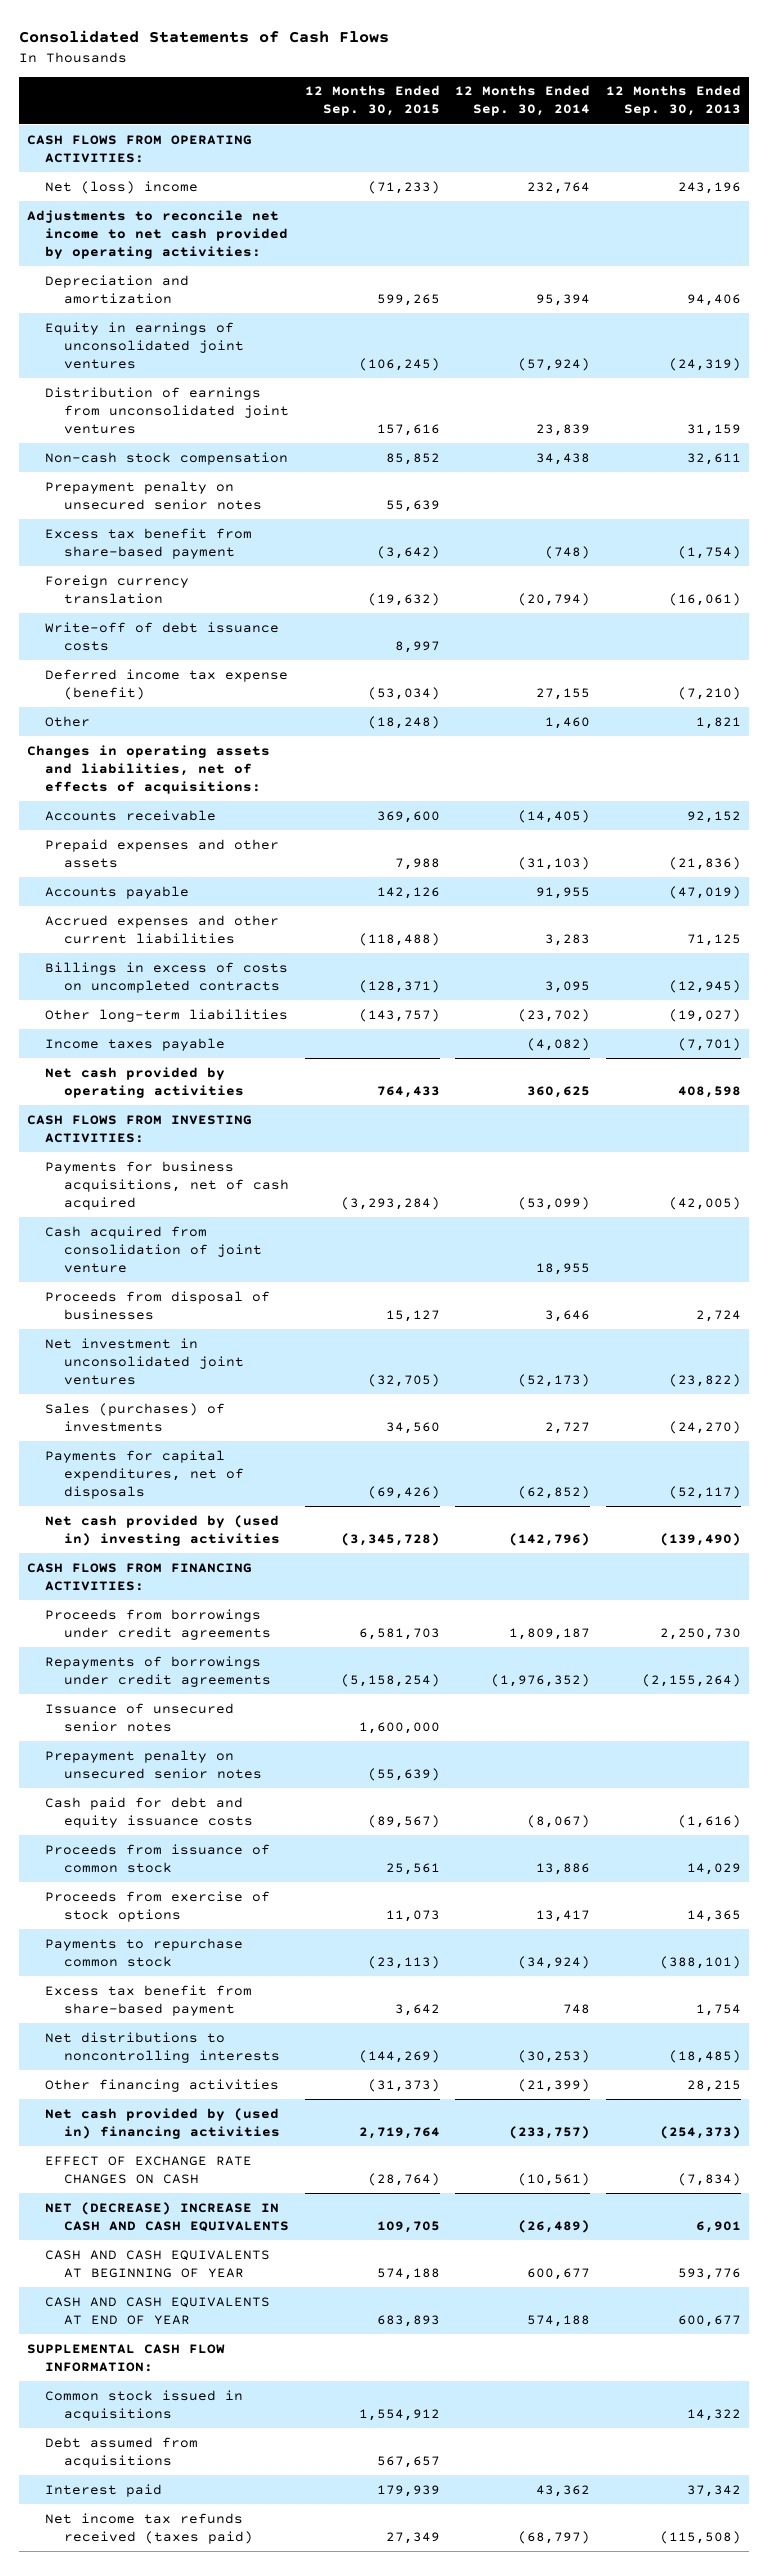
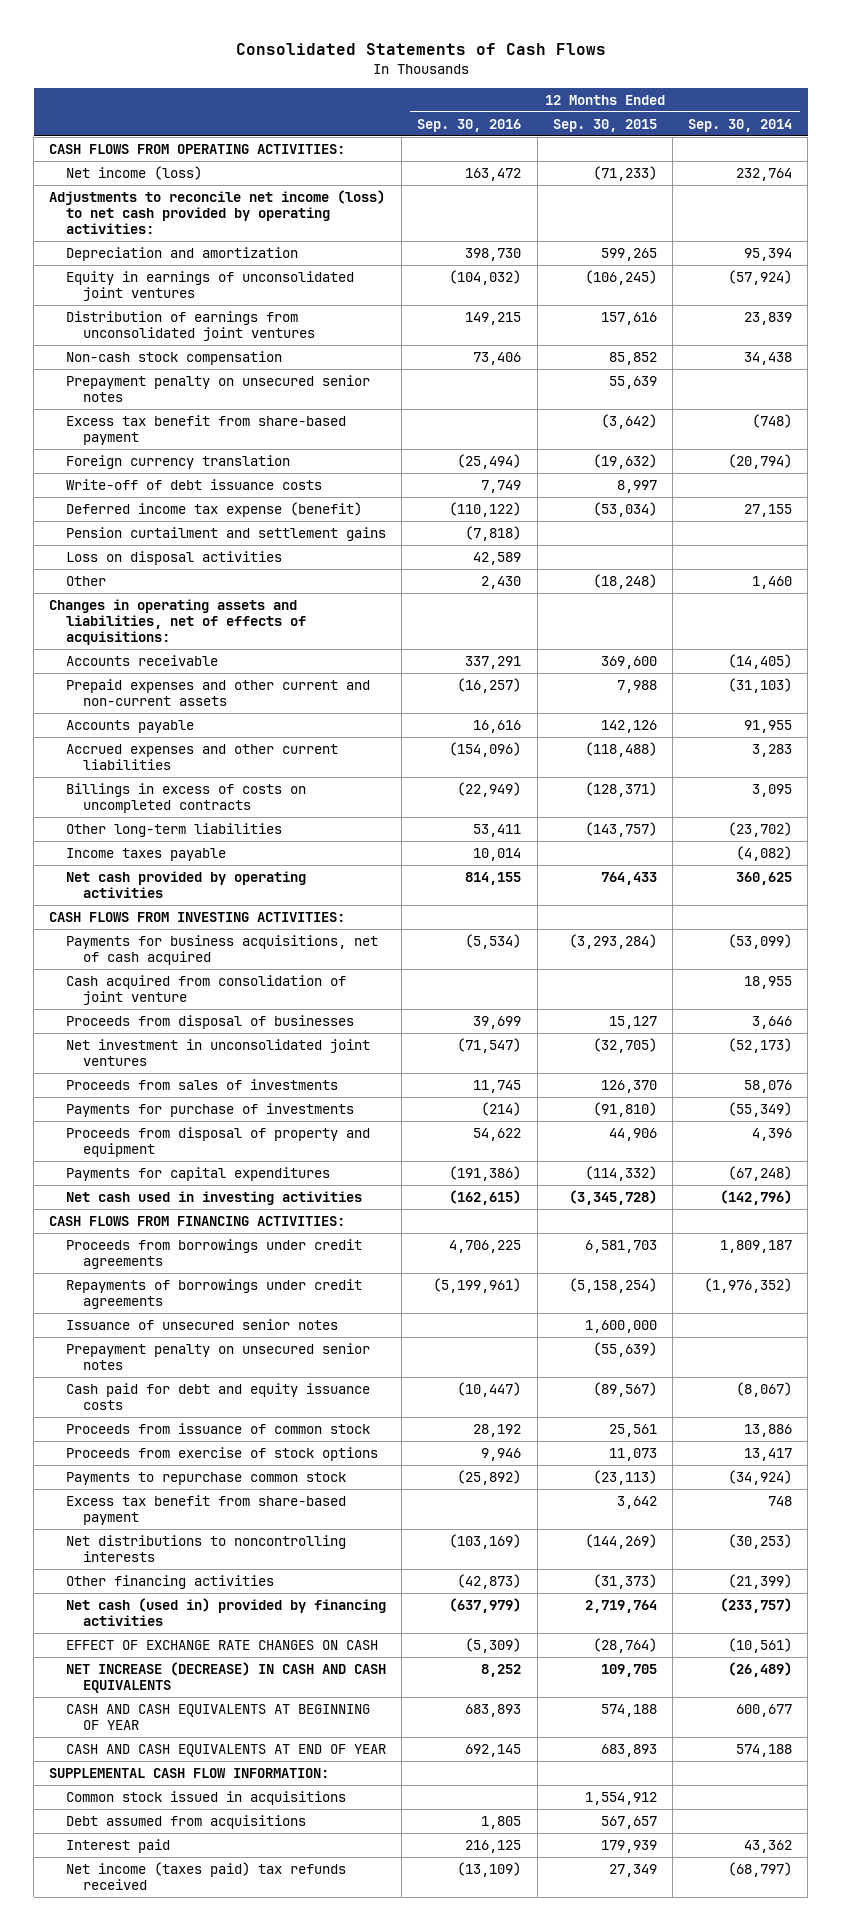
- | 12 Months Ended Sep. 30, 2015 | 12 Months Ended Sep. 30, 2014 | 12 Months Ended Sep. 30, 2013
+ | 12 Months Ended Sep. 30, 2016 | 12 Months Ended Sep. 30, 2015 | 12 Months Ended Sep. 30, 2014
- Net (loss) income | (71,233) | 232,764 | 243,196
- Adjustments to reconcile net income to net cash provided by operating activities:
+ Net income (loss) | 163,472 | (71,233) | 232,764
+ Adjustments to reconcile net income (loss) to net cash provided by operating activities:
+ Pension curtailment and settlement gains | (7,818) | |
+ Loss on disposal activities | 42,589 | |
- Prepaid expenses and other assets | 7,988 | (31,103) | (21,836)
+ Prepaid expenses and other current and non-current assets | (16,257) | 7,988 | (31,103)
- Sales (purchases) of investments | 34,560 | 2,727 | (24,270)
- Payments for capital expenditures, net of disposals | (69,426) | (62,852) | (52,117)
- Net cash provided by (used in) investing activities | (3,345,728) | (142,796) | (139,490)
+ Proceeds from sales of investments | 11,745 | 126,370 | 58,076
+ Payments for purchase of investments | (214) | (91,810) | (55,349)
+ Proceeds from disposal of property and equipment | 54,622 | 44,906 | 4,396
+ Payments for capital expenditures | (191,386) | (114,332) | (67,248)
+ Net cash used in investing activities | (162,615) | (3,345,728) | (142,796)
- Net cash provided by (used in) financing activities | 2,719,764 | (233,757) | (254,373)
+ Net cash (used in) provided by financing activities | (637,979) | 2,719,764 | (233,757)
- NET (DECREASE) INCREASE IN CASH AND CASH EQUIVALENTS | 109,705 | (26,489) | 6,901
+ NET INCREASE (DECREASE) IN CASH AND CASH EQUIVALENTS | 8,252 | 109,705 | (26,489)
- Net income tax refunds received (taxes paid) | 27,349 | (68,797) | (115,508)
+ Net income (taxes paid) tax refunds received | (13,109) | 27,349 | (68,797)

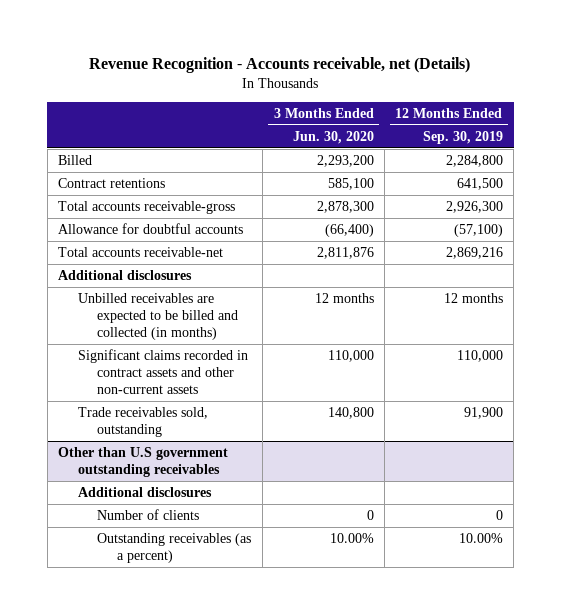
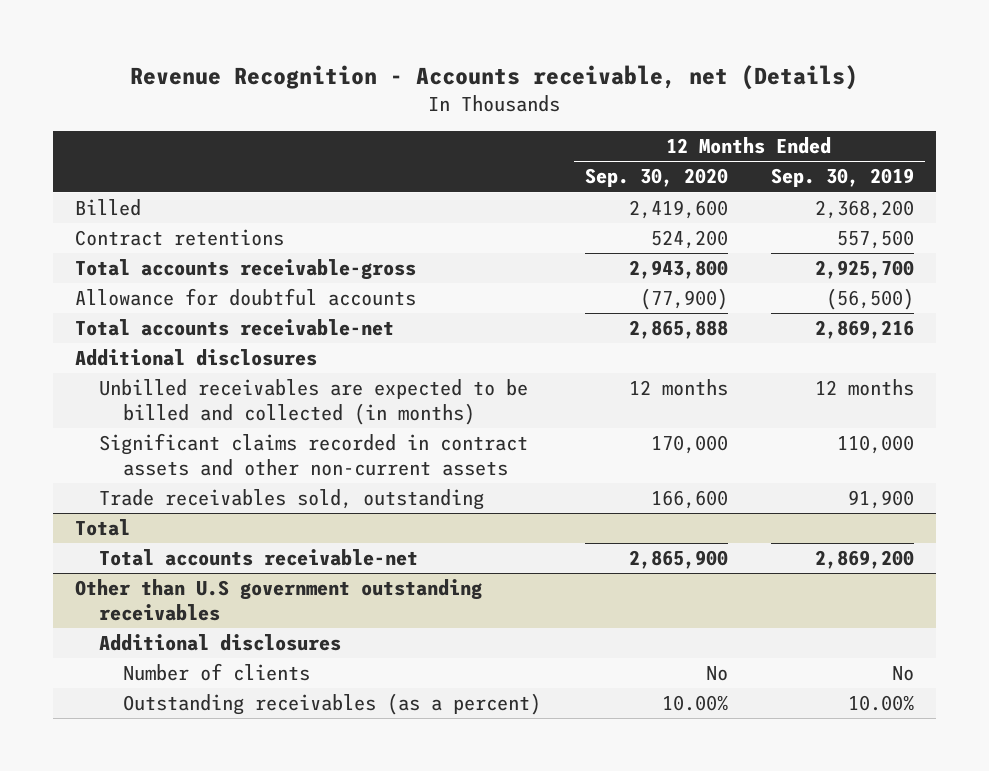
- | 3 Months Ended Jun. 30, 2020 | 12 Months Ended Sep. 30, 2019
+ | 12 Months Ended Sep. 30, 2020 | 12 Months Ended Sep. 30, 2019
- Billed | 2,293,200 | 2,284,800
- Contract retentions | 585,100 | 641,500
- Total accounts receivable-gross | 2,878,300 | 2,926,300
- Allowance for doubtful accounts | (66,400) | (57,100)
+ Billed | 2,419,600 | 2,368,200
+ Contract retentions | 524,200 | 557,500
+ Total accounts receivable-gross | 2,943,800 | 2,925,700
+ Allowance for doubtful accounts | (77,900) | (56,500)
+ Total
+ Total accounts receivable-net | 2,865,900 | 2,869,200
@ Other than U.S government outstanding receivables
- Number of clients | 0 | 0
+ Number of clients | No | No

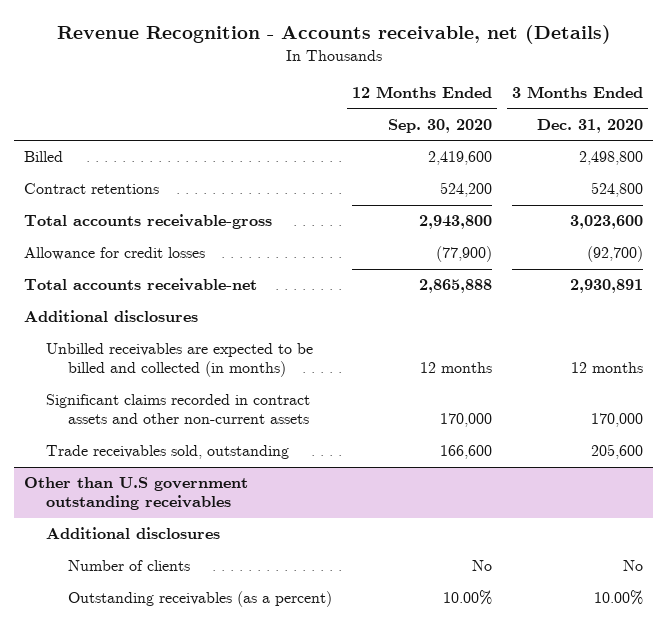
- | 12 Months Ended Sep. 30, 2020 | 12 Months Ended Sep. 30, 2019
+ | 12 Months Ended Sep. 30, 2020 | 3 Months Ended Dec. 31, 2020
- Allowance for doubtful accounts | (77,900) | (56,500)
+ Allowance for credit losses | (77,900) | (92,700)
- Total
- Total accounts receivable-net | 2,865,900 | 2,869,200

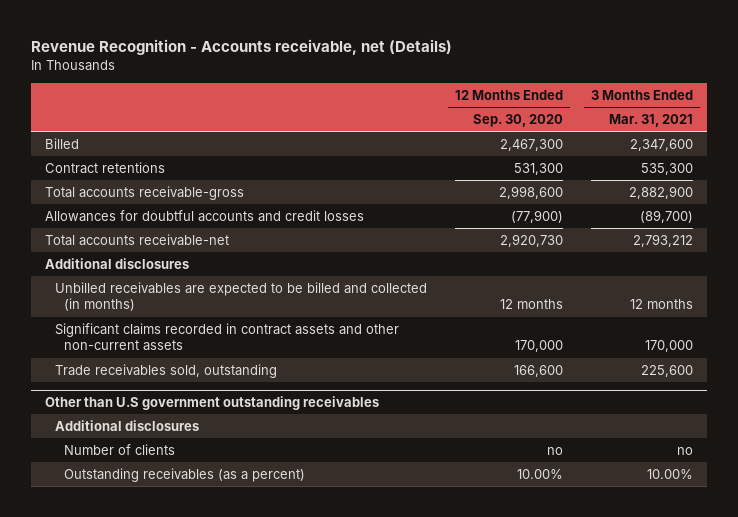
- | 12 Months Ended Sep. 30, 2020 | 3 Months Ended Dec. 31, 2020
+ | 12 Months Ended Sep. 30, 2020 | 3 Months Ended Mar. 31, 2021
- Billed | 2,419,600 | 2,498,800
- Contract retentions | 524,200 | 524,800
- Total accounts receivable-gross | 2,943,800 | 3,023,600
- Allowance for credit losses | (77,900) | (92,700)
- Total accounts receivable-net | 2,865,888 | 2,930,891
+ Billed | 2,467,300 | 2,347,600
+ Contract retentions | 531,300 | 535,300
+ Total accounts receivable-gross | 2,998,600 | 2,882,900
+ Allowances for doubtful accounts and credit losses | (77,900) | (89,700)
+ Total accounts receivable-net | 2,920,730 | 2,793,212
@ Other than U.S government outstanding receivables
- Number of clients | No | No
+ Number of clients | no | no

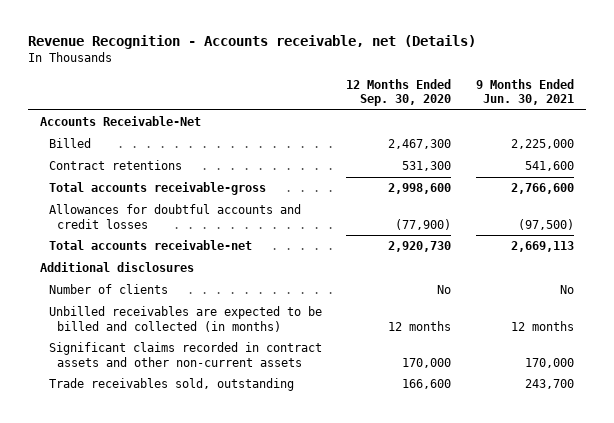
- | 12 Months Ended Sep. 30, 2020 | 3 Months Ended Mar. 31, 2021
+ | 12 Months Ended Sep. 30, 2020 | 9 Months Ended Jun. 30, 2021
+ Accounts Receivable-Net
+ Number of clients | No | No
- Other than U.S government outstanding receivables
- Additional disclosures
- Number of clients | no | no
- Outstanding receivables (as a percent) | 10.00% | 10.00%

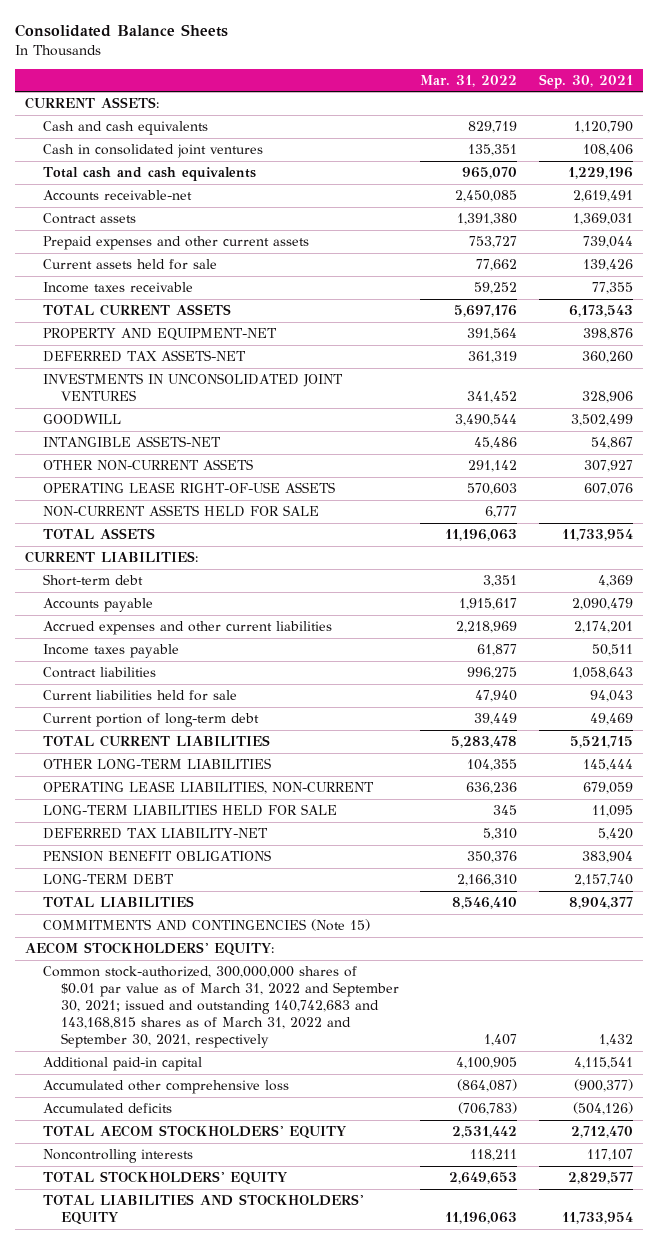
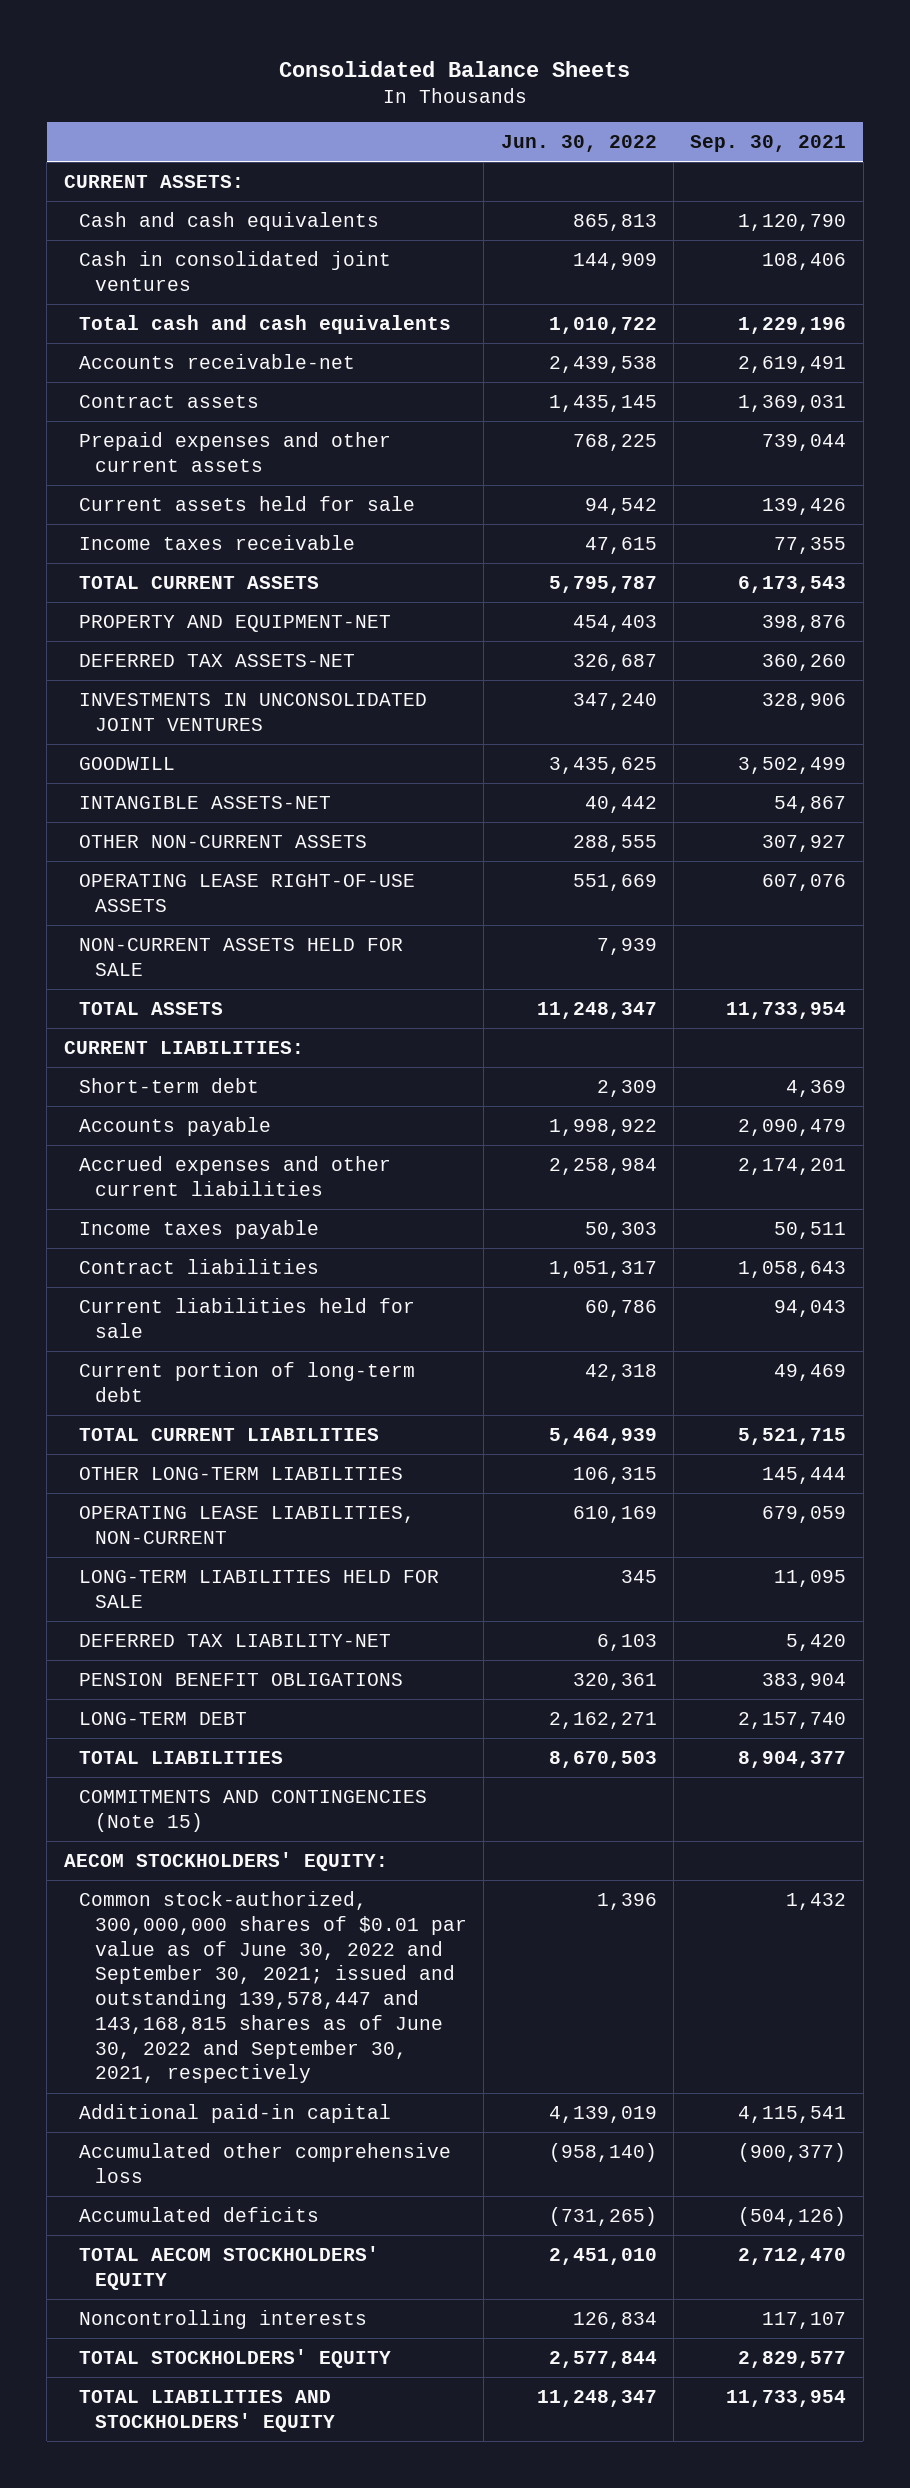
- | Mar. 31, 2022 | Sep. 30, 2021
+ | Jun. 30, 2022 | Sep. 30, 2021
- Common stock-authorized, 300,000,000 shares of $0.01 par value as of March 31, 2022 and September 30, 2021; issued and outstanding 140,742,683 and 143,168,815 shares as of March 31, 2022 and September 30, 2021, respectively | 1,407 | 1,432
+ Common stock-authorized, 300,000,000 shares of $0.01 par value as of June 30, 2022 and September 30, 2021; issued and outstanding 139,578,447 and 143,168,815 shares as of June 30, 2022 and September 30, 2021, respectively | 1,396 | 1,432

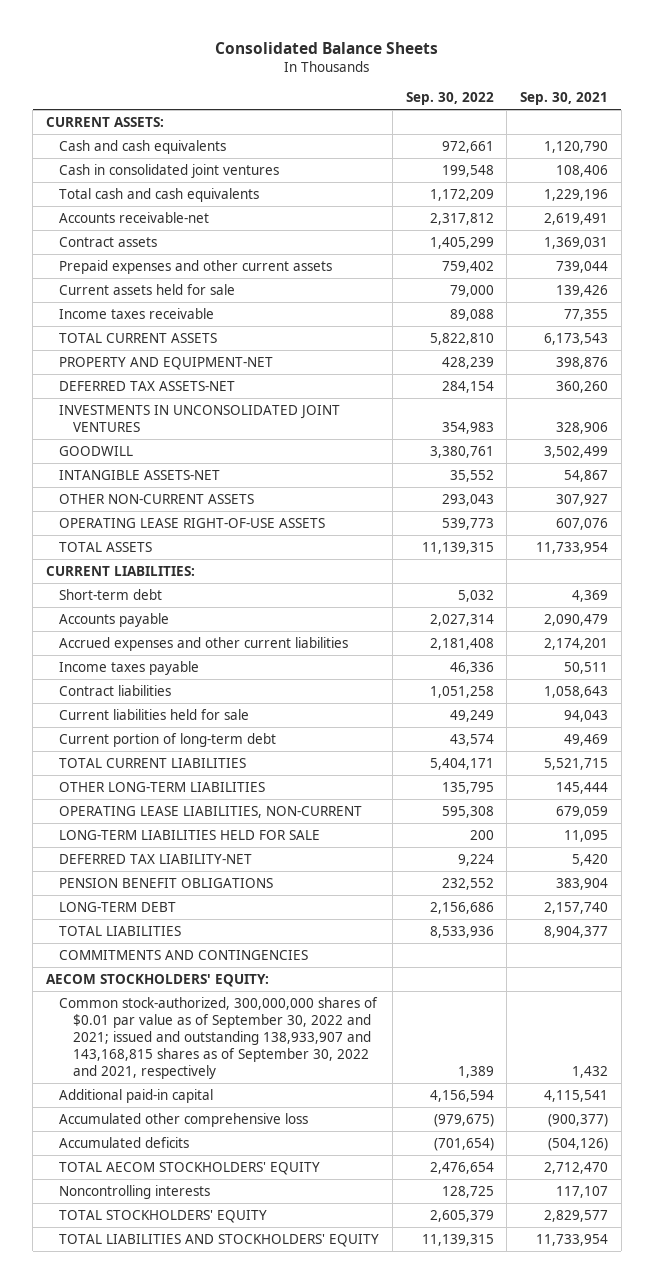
- | Jun. 30, 2022 | Sep. 30, 2021
+ | Sep. 30, 2022 | Sep. 30, 2021
- NON-CURRENT ASSETS HELD FOR SALE | 7,939 |
- COMMITMENTS AND CONTINGENCIES (Note 15)
+ COMMITMENTS AND CONTINGENCIES
- Common stock-authorized, 300,000,000 shares of $0.01 par value as of June 30, 2022 and September 30, 2021; issued and outstanding 139,578,447 and 143,168,815 shares as of June 30, 2022 and September 30, 2021, respectively | 1,396 | 1,432
+ Common stock-authorized, 300,000,000 shares of $0.01 par value as of September 30, 2022 and 2021; issued and outstanding 138,933,907 and 143,168,815 shares as of September 30, 2022 and 2021, respectively | 1,389 | 1,432

